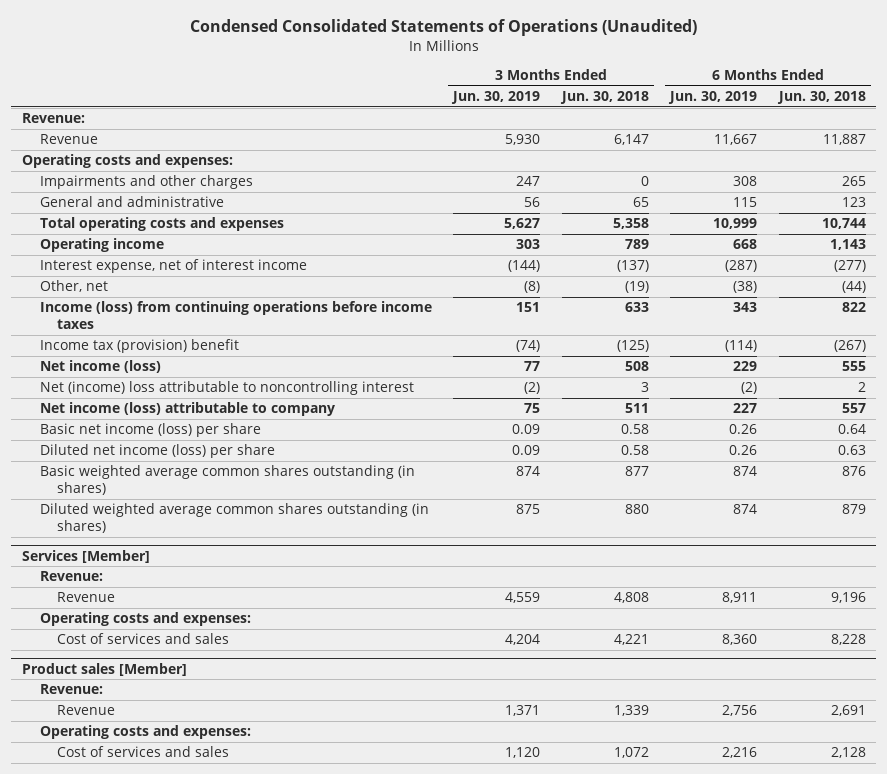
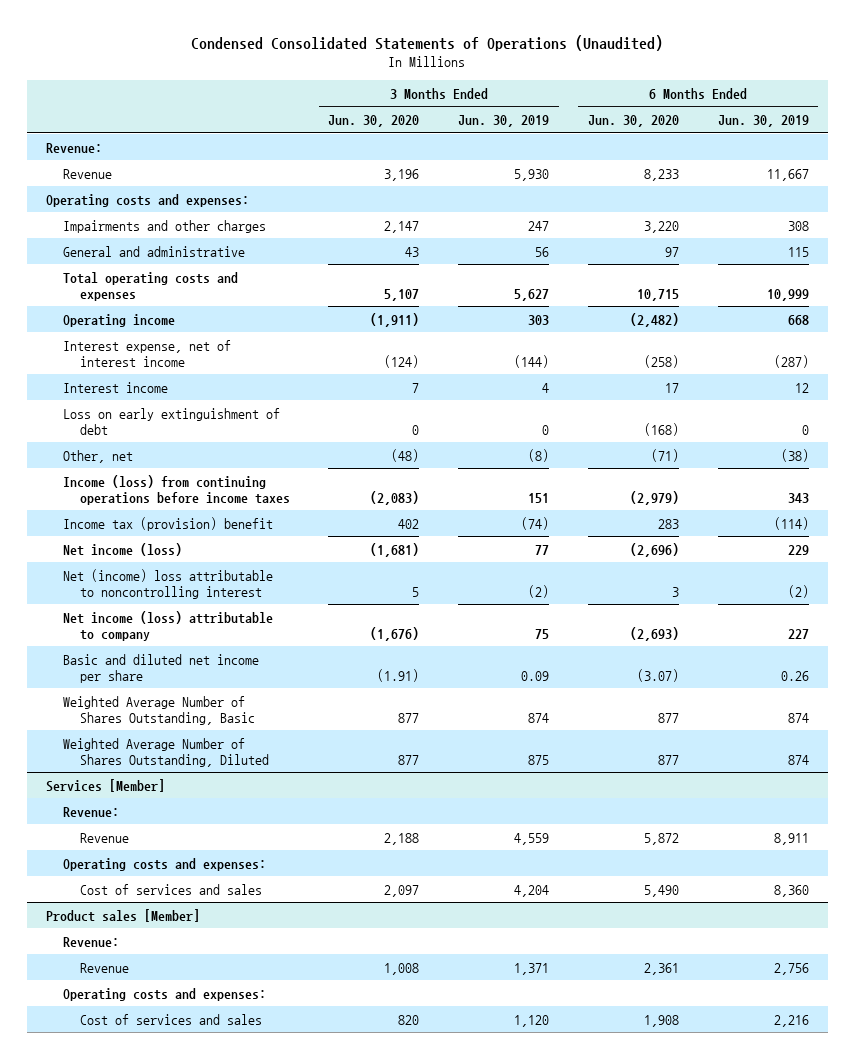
- | 3 Months Ended Jun. 30, 2019 | 3 Months Ended Jun. 30, 2018 | 6 Months Ended Jun. 30, 2019 | 6 Months Ended Jun. 30, 2018
+ | 3 Months Ended Jun. 30, 2020 | 3 Months Ended Jun. 30, 2019 | 6 Months Ended Jun. 30, 2020 | 6 Months Ended Jun. 30, 2019
+ Interest income | 7 | 4 | 17 | 12
+ Loss on early extinguishment of debt | 0 | 0 | (168) | 0
- Basic net income (loss) per share | 0.09 | 0.58 | 0.26 | 0.64
- Diluted net income (loss) per share | 0.09 | 0.58 | 0.26 | 0.63
- Basic weighted average common shares outstanding (in shares) | 874 | 877 | 874 | 876
- Diluted weighted average common shares outstanding (in shares) | 875 | 880 | 874 | 879
+ Basic and diluted net income per share | (1.91) | 0.09 | (3.07) | 0.26
+ Weighted Average Number of Shares Outstanding, Basic | 877 | 874 | 877 | 874
+ Weighted Average Number of Shares Outstanding, Diluted | 877 | 875 | 877 | 874

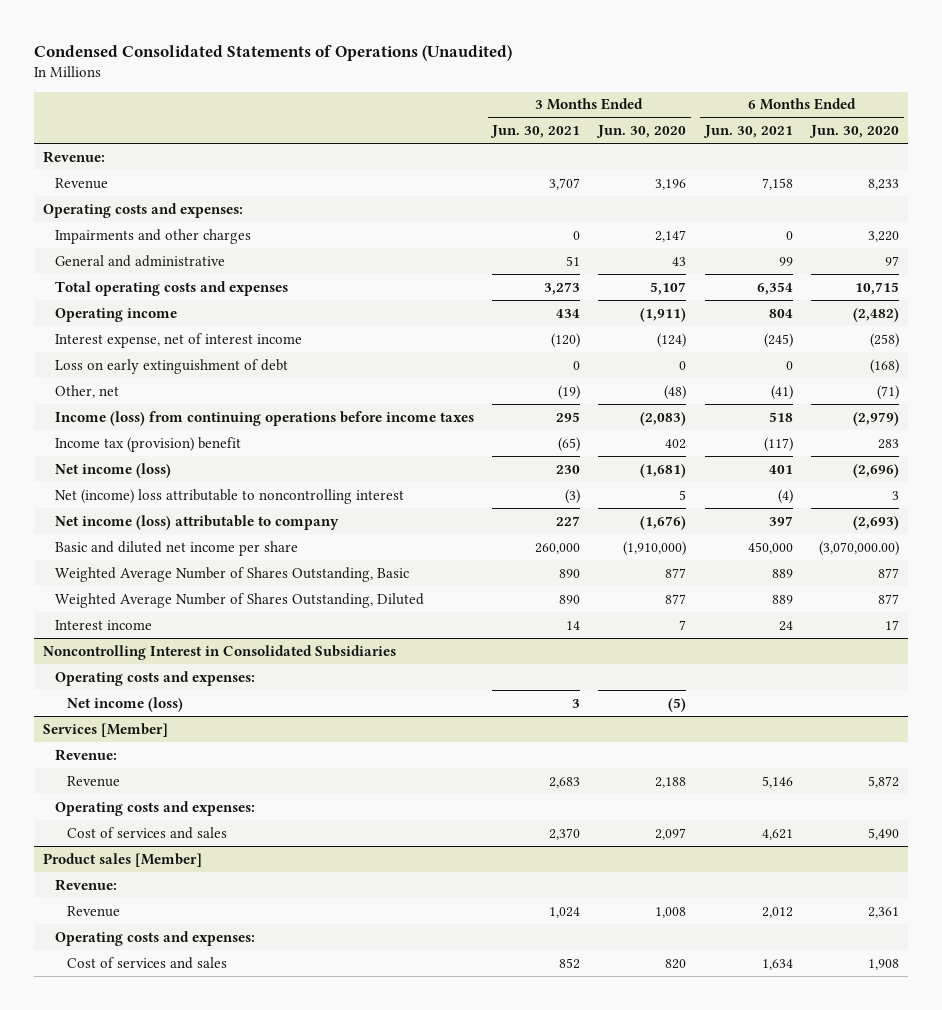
- | 3 Months Ended Jun. 30, 2020 | 3 Months Ended Jun. 30, 2019 | 6 Months Ended Jun. 30, 2020 | 6 Months Ended Jun. 30, 2019
+ | 3 Months Ended Jun. 30, 2021 | 3 Months Ended Jun. 30, 2020 | 6 Months Ended Jun. 30, 2021 | 6 Months Ended Jun. 30, 2020
- Basic and diluted net income per share | (1.91) | 0.09 | (3.07) | 0.26
+ Basic and diluted net income per share | 260,000 | (1,910,000) | 450,000 | (3,070,000.00)
moved down: Interest income | 14 | 7 | 24 | 17
+ Noncontrolling Interest in Consolidated Subsidiaries
+ Operating costs and expenses:
+ Net income (loss) | 3 | (5) | |

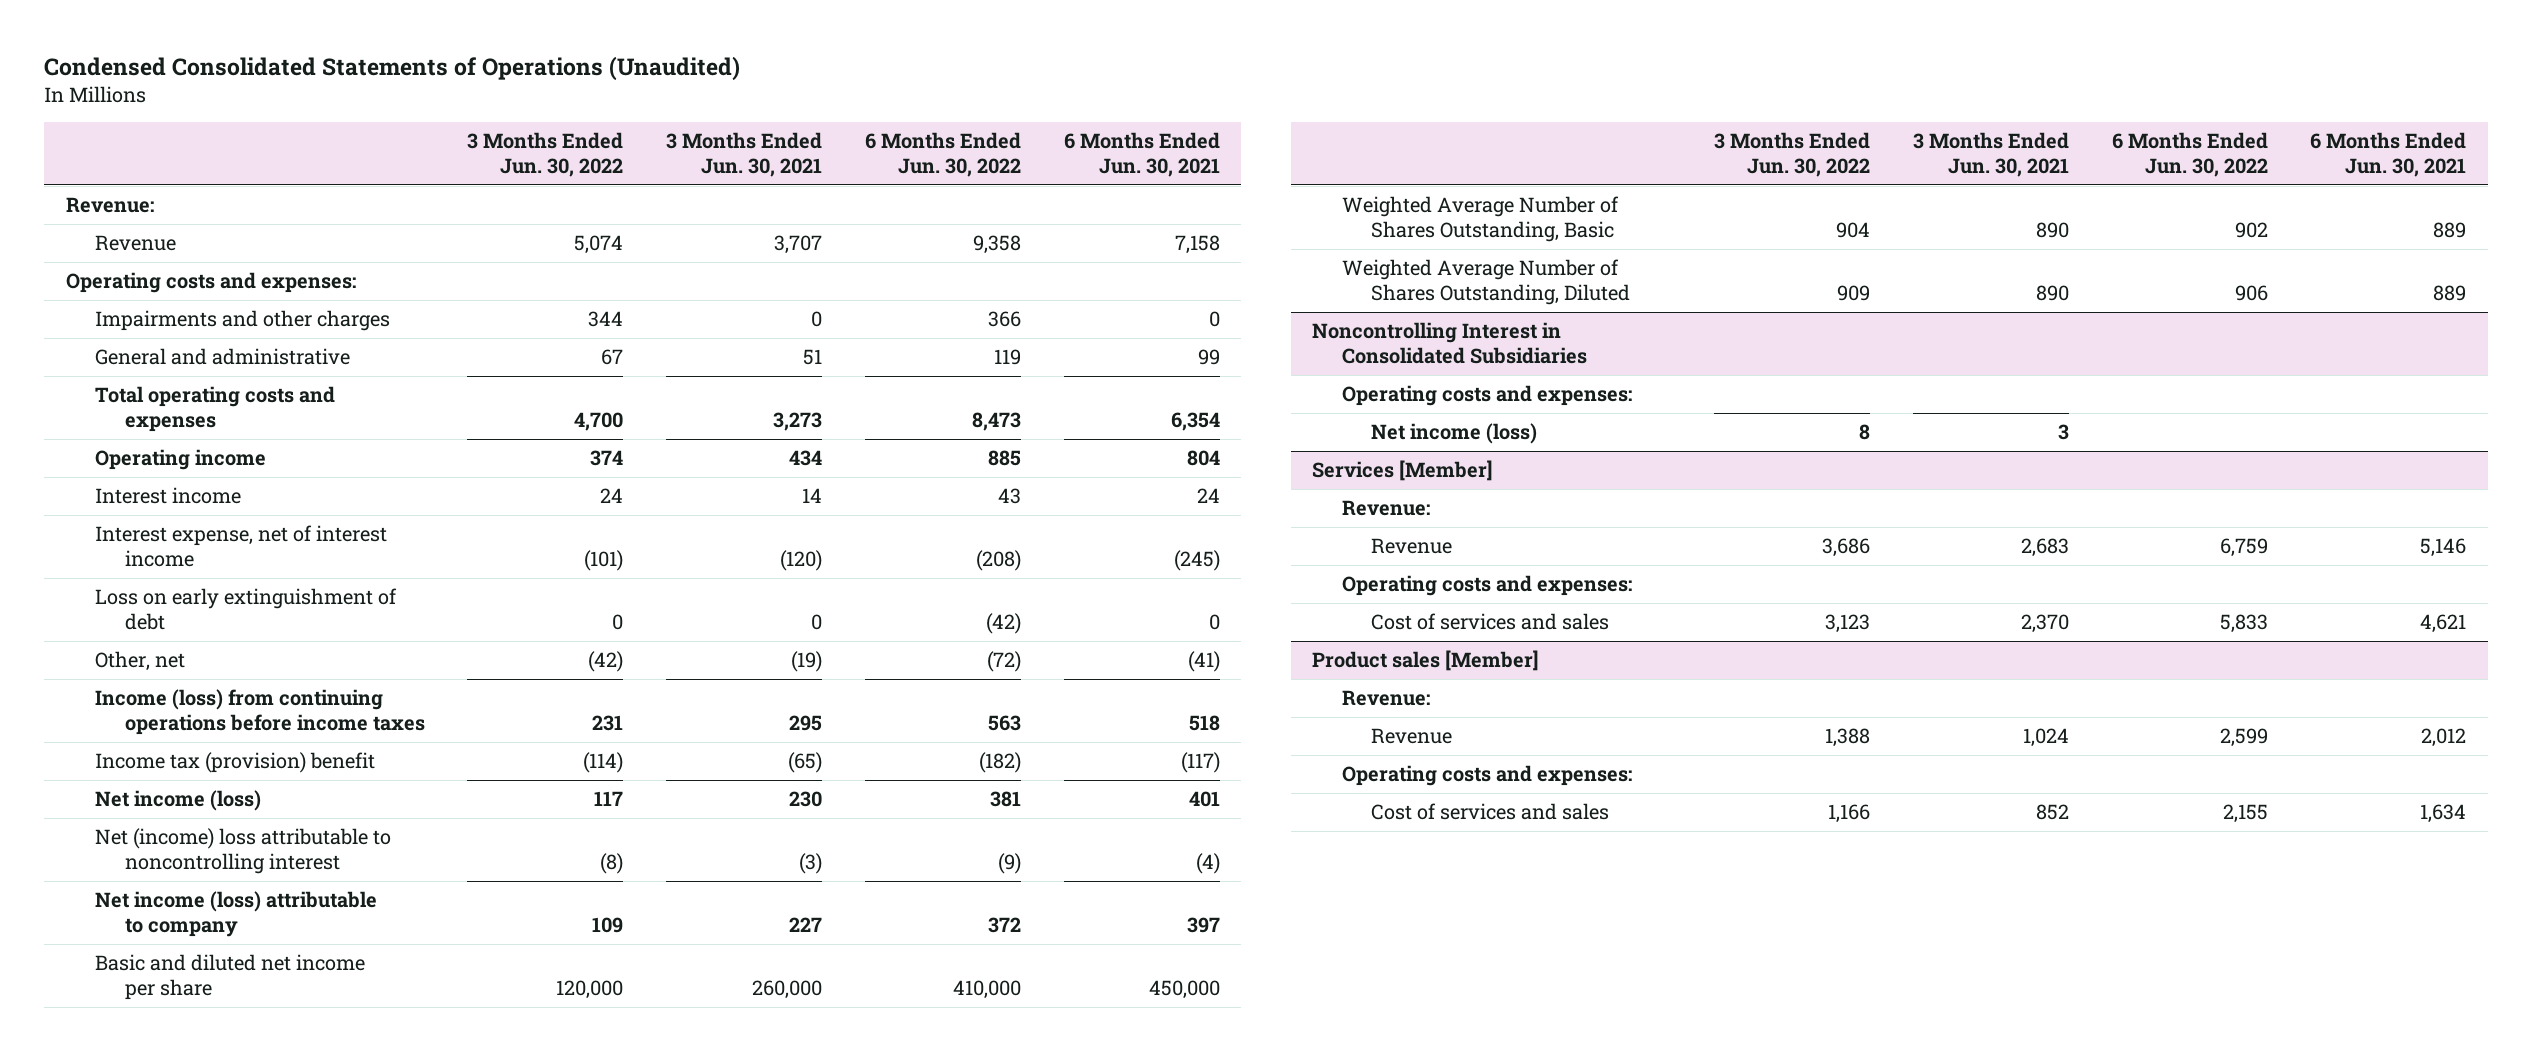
- | 3 Months Ended Jun. 30, 2021 | 3 Months Ended Jun. 30, 2020 | 6 Months Ended Jun. 30, 2021 | 6 Months Ended Jun. 30, 2020
+ | 3 Months Ended Jun. 30, 2022 | 3 Months Ended Jun. 30, 2021 | 6 Months Ended Jun. 30, 2022 | 6 Months Ended Jun. 30, 2021
moved up: Interest income | 24 | 14 | 43 | 24

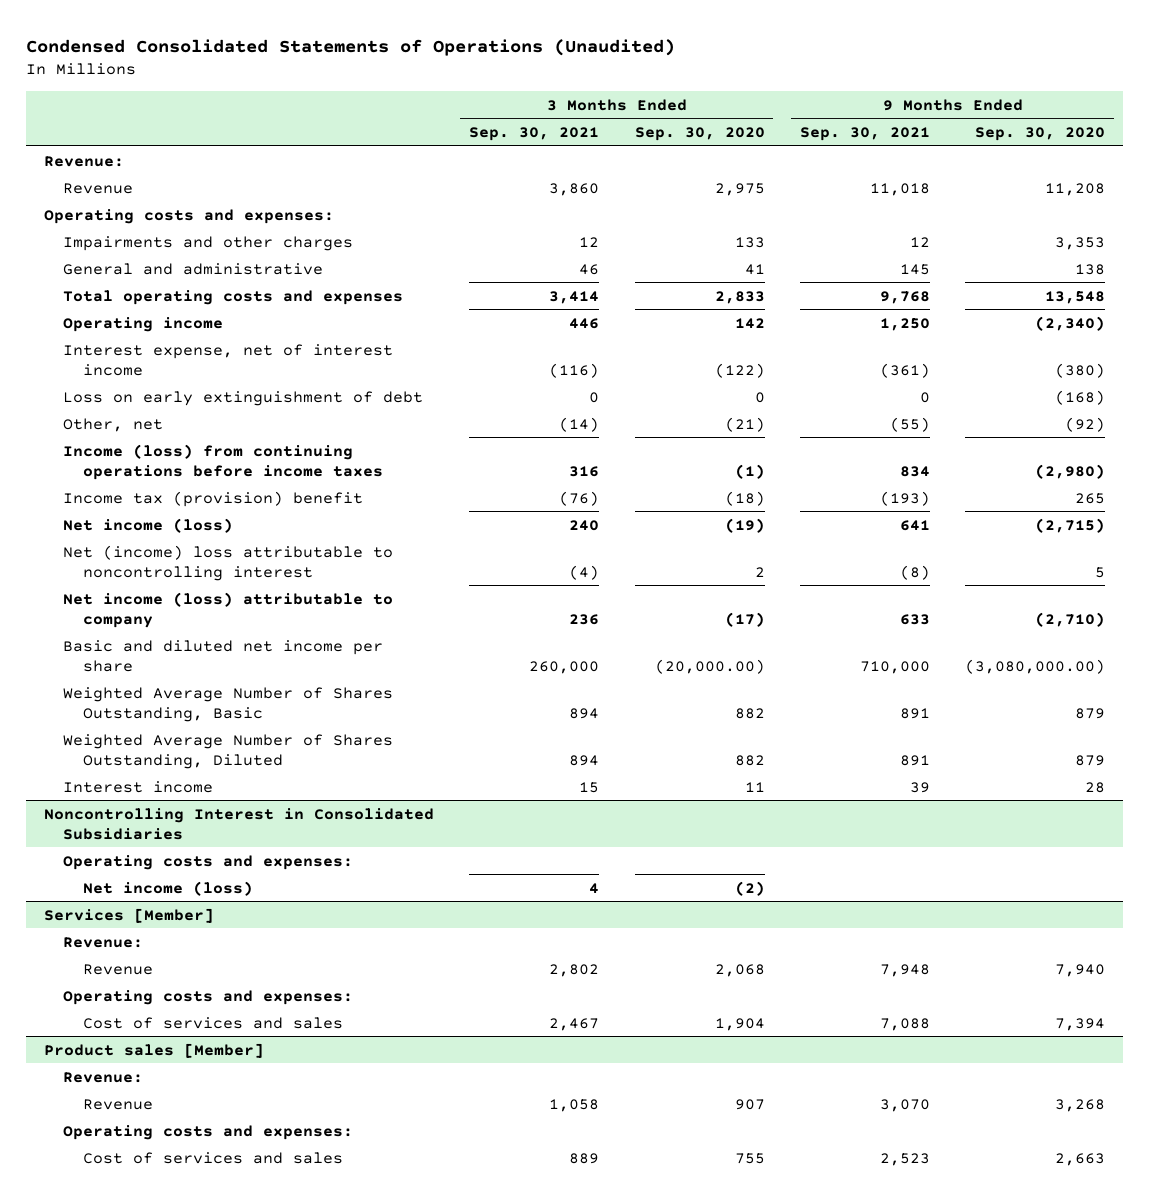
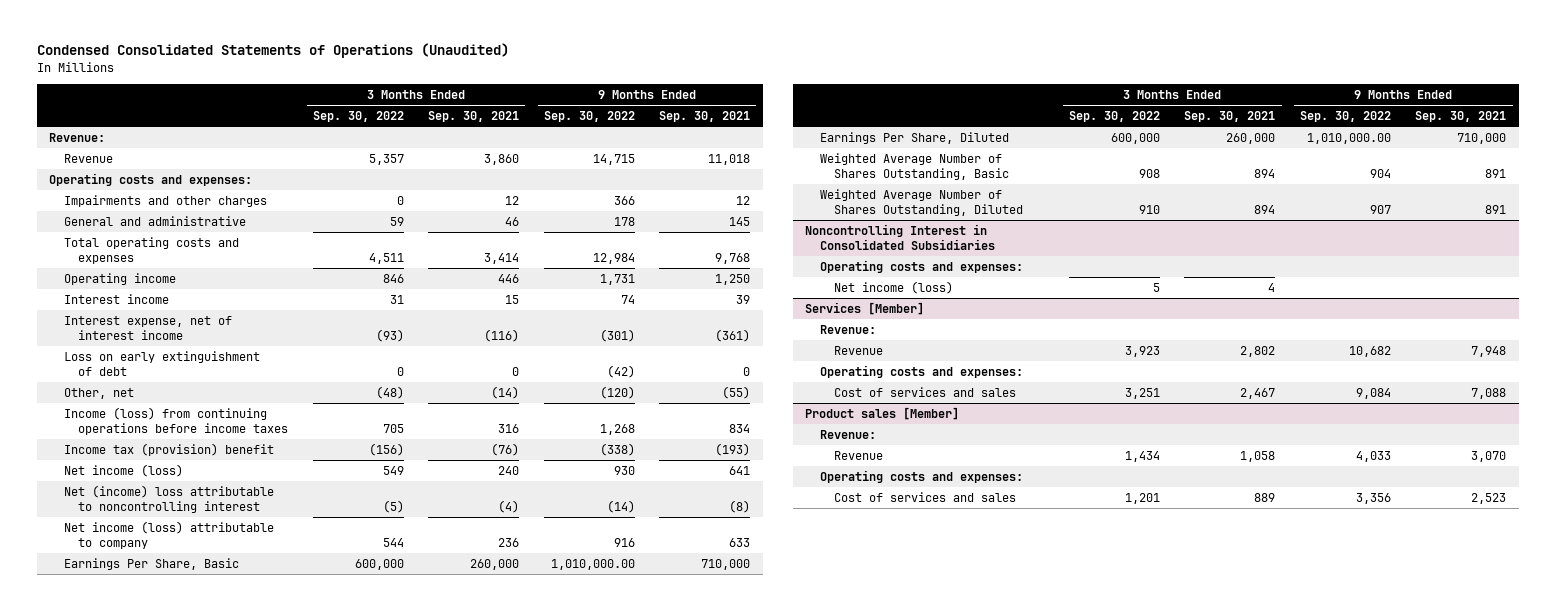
- | 3 Months Ended Sep. 30, 2021 | 3 Months Ended Sep. 30, 2020 | 9 Months Ended Sep. 30, 2021 | 9 Months Ended Sep. 30, 2020
+ | 3 Months Ended Sep. 30, 2022 | 3 Months Ended Sep. 30, 2021 | 9 Months Ended Sep. 30, 2022 | 9 Months Ended Sep. 30, 2021
moved up: Interest income | 31 | 15 | 74 | 39
- Basic and diluted net income per share | 260,000 | (20,000.00) | 710,000 | (3,080,000.00)
+ Earnings Per Share, Basic | 600,000 | 260,000 | 1,010,000.00 | 710,000
+ Earnings Per Share, Diluted | 600,000 | 260,000 | 1,010,000.00 | 710,000

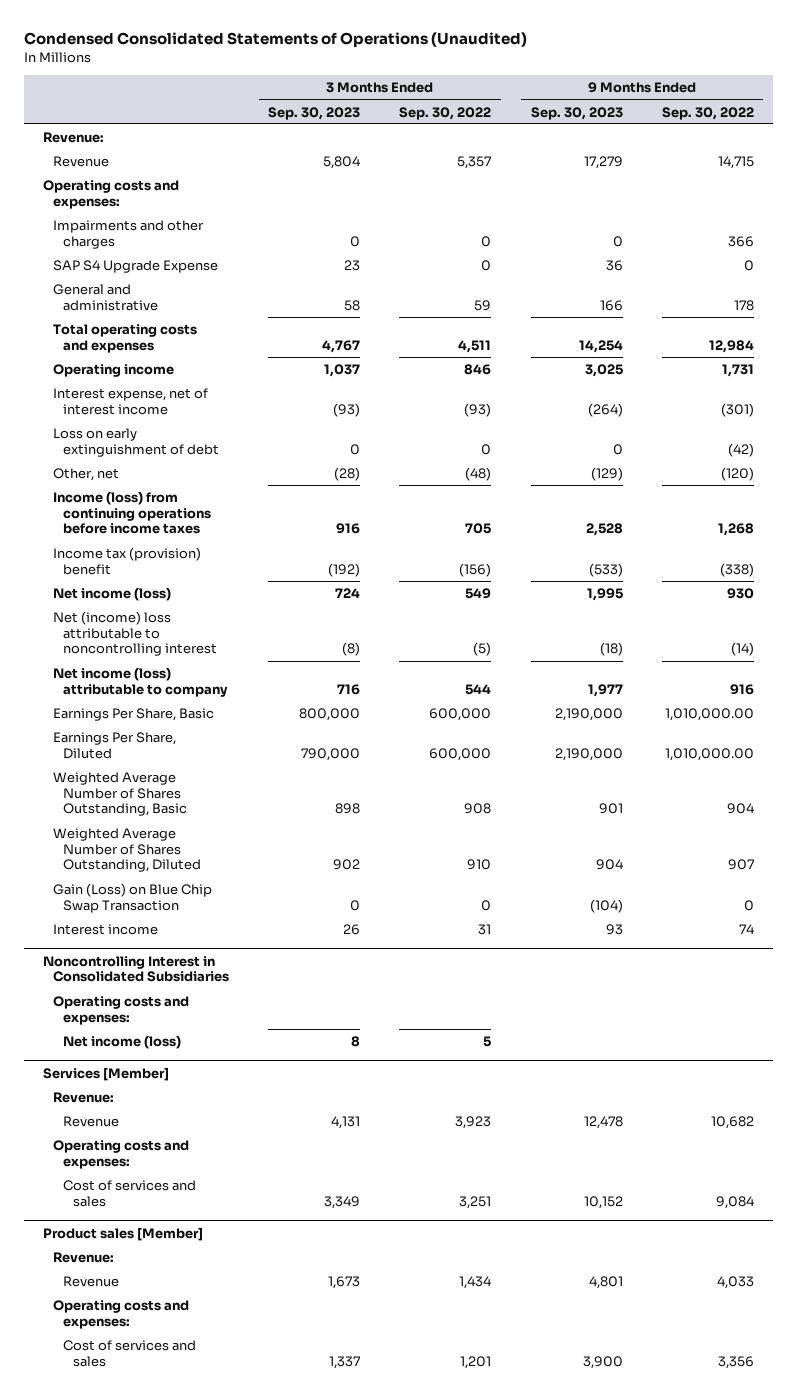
- | 3 Months Ended Sep. 30, 2022 | 3 Months Ended Sep. 30, 2021 | 9 Months Ended Sep. 30, 2022 | 9 Months Ended Sep. 30, 2021
+ | 3 Months Ended Sep. 30, 2023 | 3 Months Ended Sep. 30, 2022 | 9 Months Ended Sep. 30, 2023 | 9 Months Ended Sep. 30, 2022
+ SAP S4 Upgrade Expense | 23 | 0 | 36 | 0
+ Gain (Loss) on Blue Chip Swap Transaction | 0 | 0 | (104) | 0
moved down: Interest income | 26 | 31 | 93 | 74

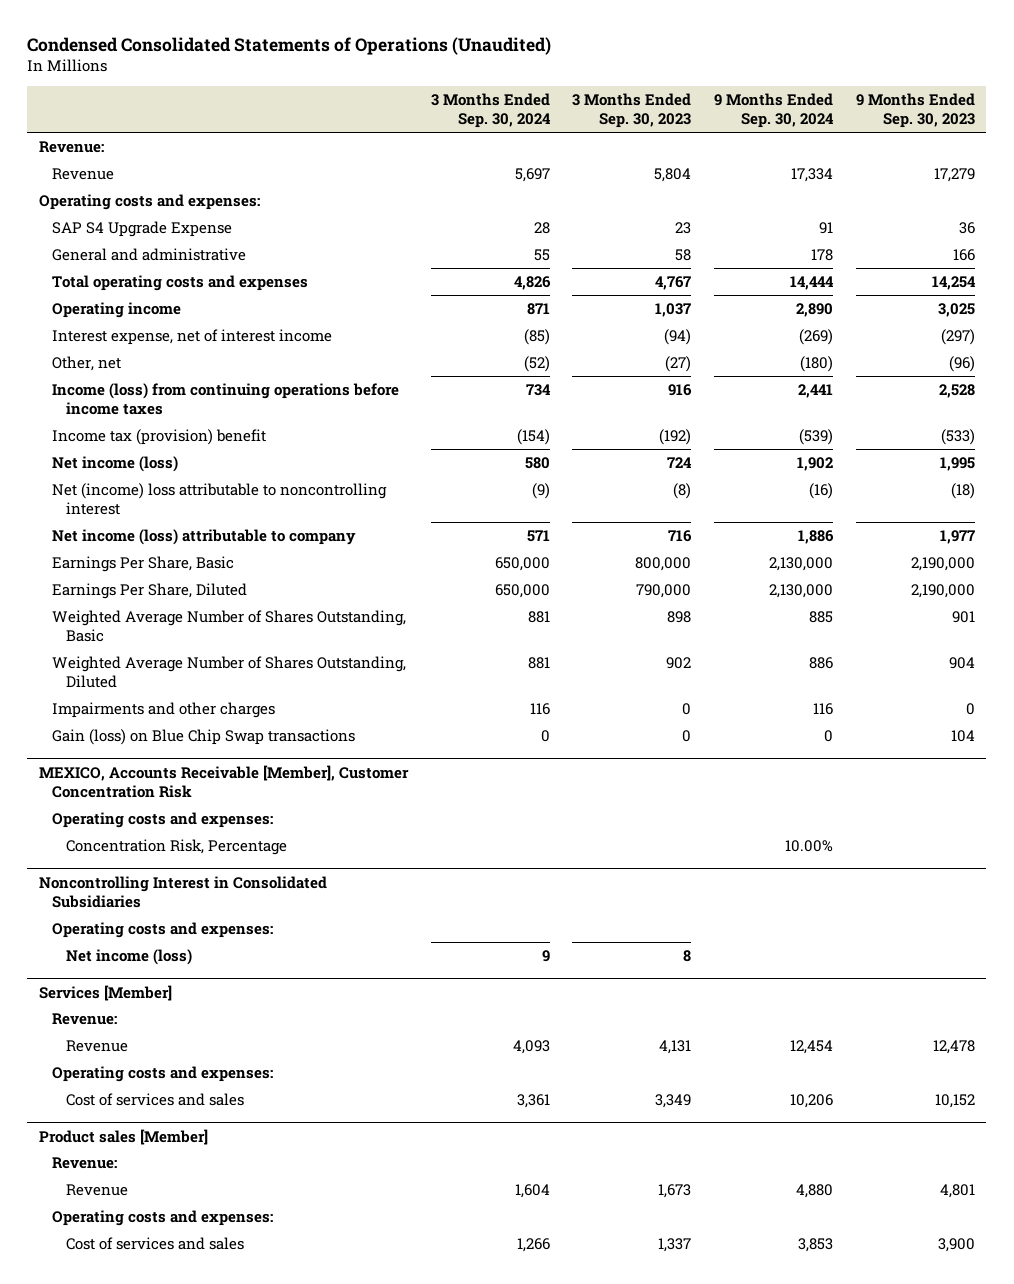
- | 3 Months Ended Sep. 30, 2023 | 3 Months Ended Sep. 30, 2022 | 9 Months Ended Sep. 30, 2023 | 9 Months Ended Sep. 30, 2022
+ | 3 Months Ended Sep. 30, 2024 | 3 Months Ended Sep. 30, 2023 | 9 Months Ended Sep. 30, 2024 | 9 Months Ended Sep. 30, 2023
- Interest expense, net of interest income | (93) | (93) | (264) | (301)
- Loss on early extinguishment of debt | 0 | 0 | 0 | (42)
- Other, net | (28) | (48) | (129) | (120)
+ Interest expense, net of interest income | (85) | (94) | (269) | (297)
+ Other, net | (52) | (27) | (180) | (96)
- Gain (Loss) on Blue Chip Swap Transaction | 0 | 0 | (104) | 0
- Interest income | 26 | 31 | 93 | 74
moved down: Impairments and other charges | 116 | 0 | 116 | 0
+ Gain (loss) on Blue Chip Swap transactions | 0 | 0 | 0 | 104
+ MEXICO, Accounts Receivable [Member], Customer Concentration Risk
+ Operating costs and expenses:
+ Concentration Risk, Percentage | | | 10.00% |

